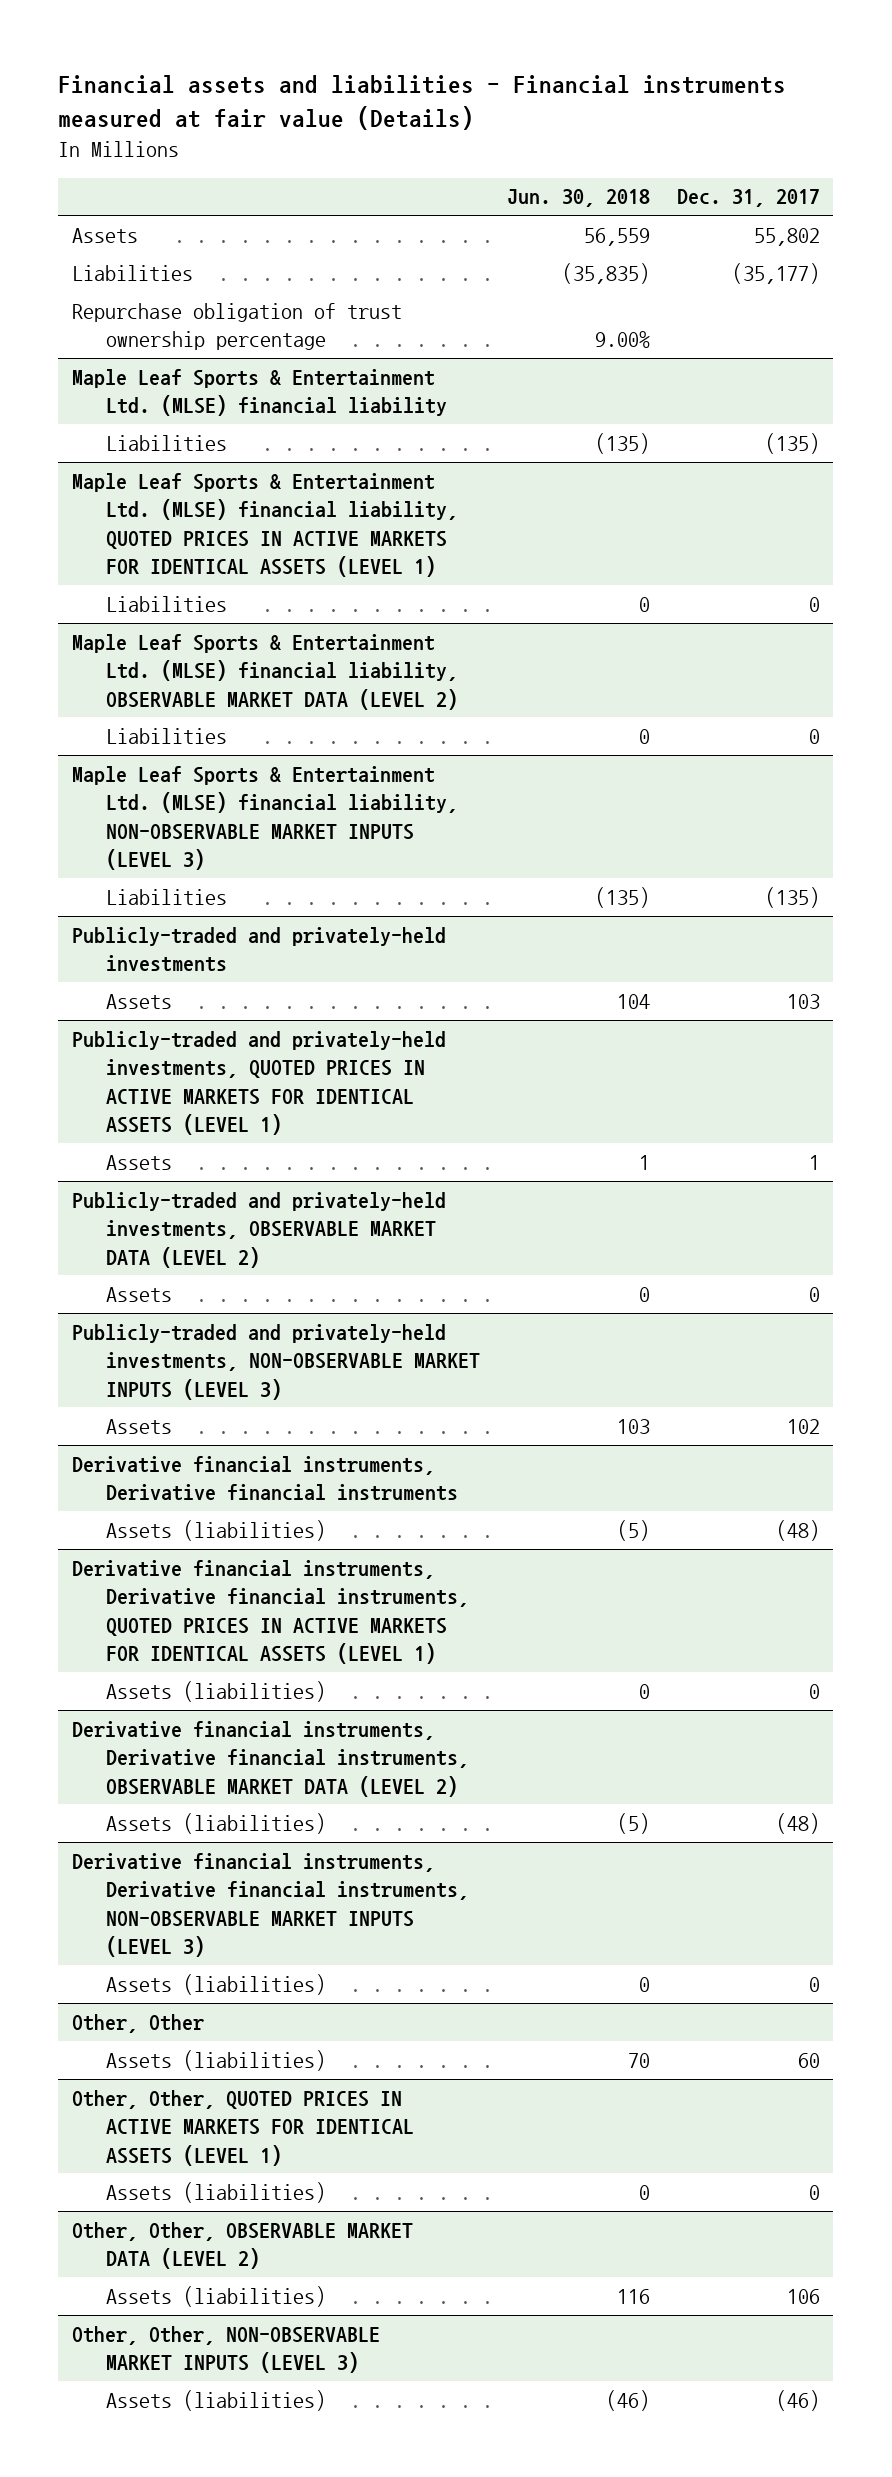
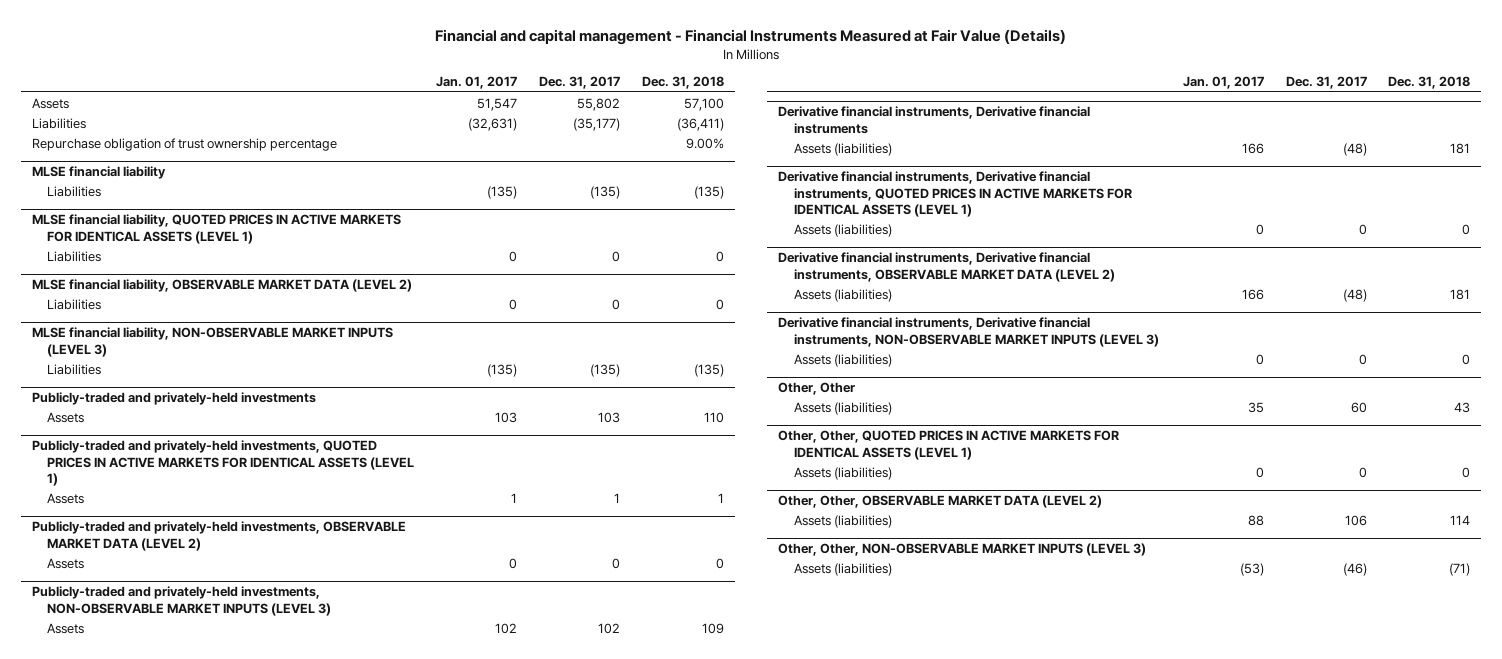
- Financial assets and liabilities - Financial instruments measured at fair value (Details)
+ Financial and capital management - Financial Instruments Measured at Fair Value (Details)
- | Jun. 30, 2018 | Dec. 31, 2017
+ | Jan. 01, 2017 | Dec. 31, 2017 | Dec. 31, 2018
- Maple Leaf Sports & Entertainment Ltd. (MLSE) financial liability
+ MLSE financial liability
- Maple Leaf Sports & Entertainment Ltd. (MLSE) financial liability, QUOTED PRICES IN ACTIVE MARKETS FOR IDENTICAL ASSETS (LEVEL 1)
+ MLSE financial liability, QUOTED PRICES IN ACTIVE MARKETS FOR IDENTICAL ASSETS (LEVEL 1)
- Maple Leaf Sports & Entertainment Ltd. (MLSE) financial liability, OBSERVABLE MARKET DATA (LEVEL 2)
+ MLSE financial liability, OBSERVABLE MARKET DATA (LEVEL 2)
- Maple Leaf Sports & Entertainment Ltd. (MLSE) financial liability, NON-OBSERVABLE MARKET INPUTS (LEVEL 3)
+ MLSE financial liability, NON-OBSERVABLE MARKET INPUTS (LEVEL 3)

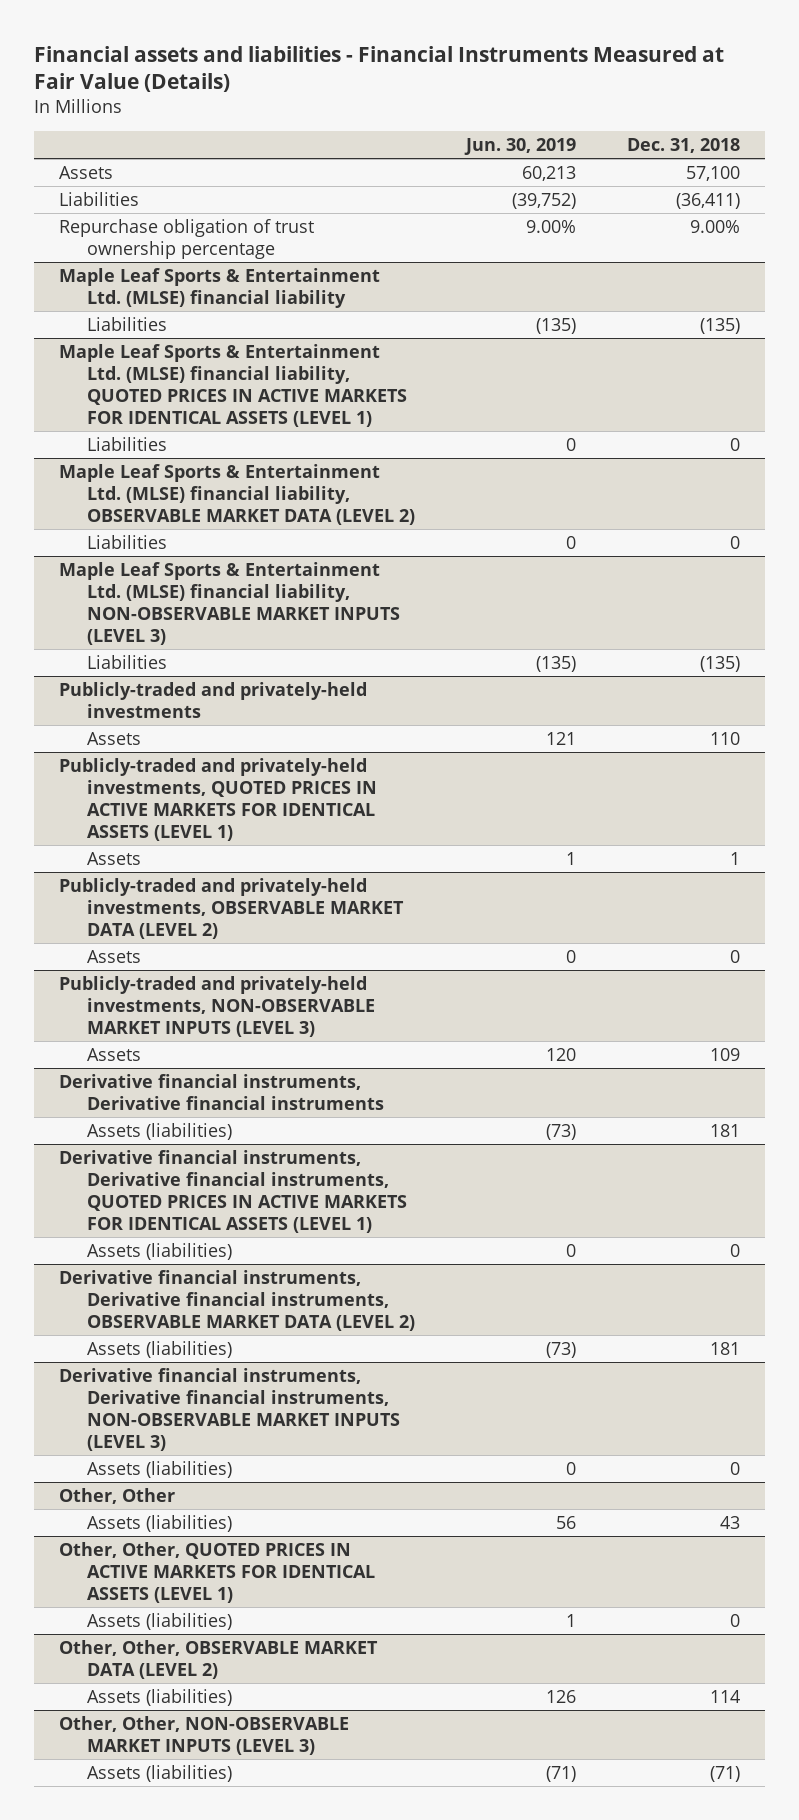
- Financial and capital management - Financial Instruments Measured at Fair Value (Details)
+ Financial assets and liabilities - Financial Instruments Measured at Fair Value (Details)
- | Jan. 01, 2017 | Dec. 31, 2017 | Dec. 31, 2018
+ | Jun. 30, 2019 | Dec. 31, 2018
- MLSE financial liability
+ Maple Leaf Sports & Entertainment Ltd. (MLSE) financial liability
- MLSE financial liability, QUOTED PRICES IN ACTIVE MARKETS FOR IDENTICAL ASSETS (LEVEL 1)
+ Maple Leaf Sports & Entertainment Ltd. (MLSE) financial liability, QUOTED PRICES IN ACTIVE MARKETS FOR IDENTICAL ASSETS (LEVEL 1)
- MLSE financial liability, OBSERVABLE MARKET DATA (LEVEL 2)
+ Maple Leaf Sports & Entertainment Ltd. (MLSE) financial liability, OBSERVABLE MARKET DATA (LEVEL 2)
- MLSE financial liability, NON-OBSERVABLE MARKET INPUTS (LEVEL 3)
+ Maple Leaf Sports & Entertainment Ltd. (MLSE) financial liability, NON-OBSERVABLE MARKET INPUTS (LEVEL 3)

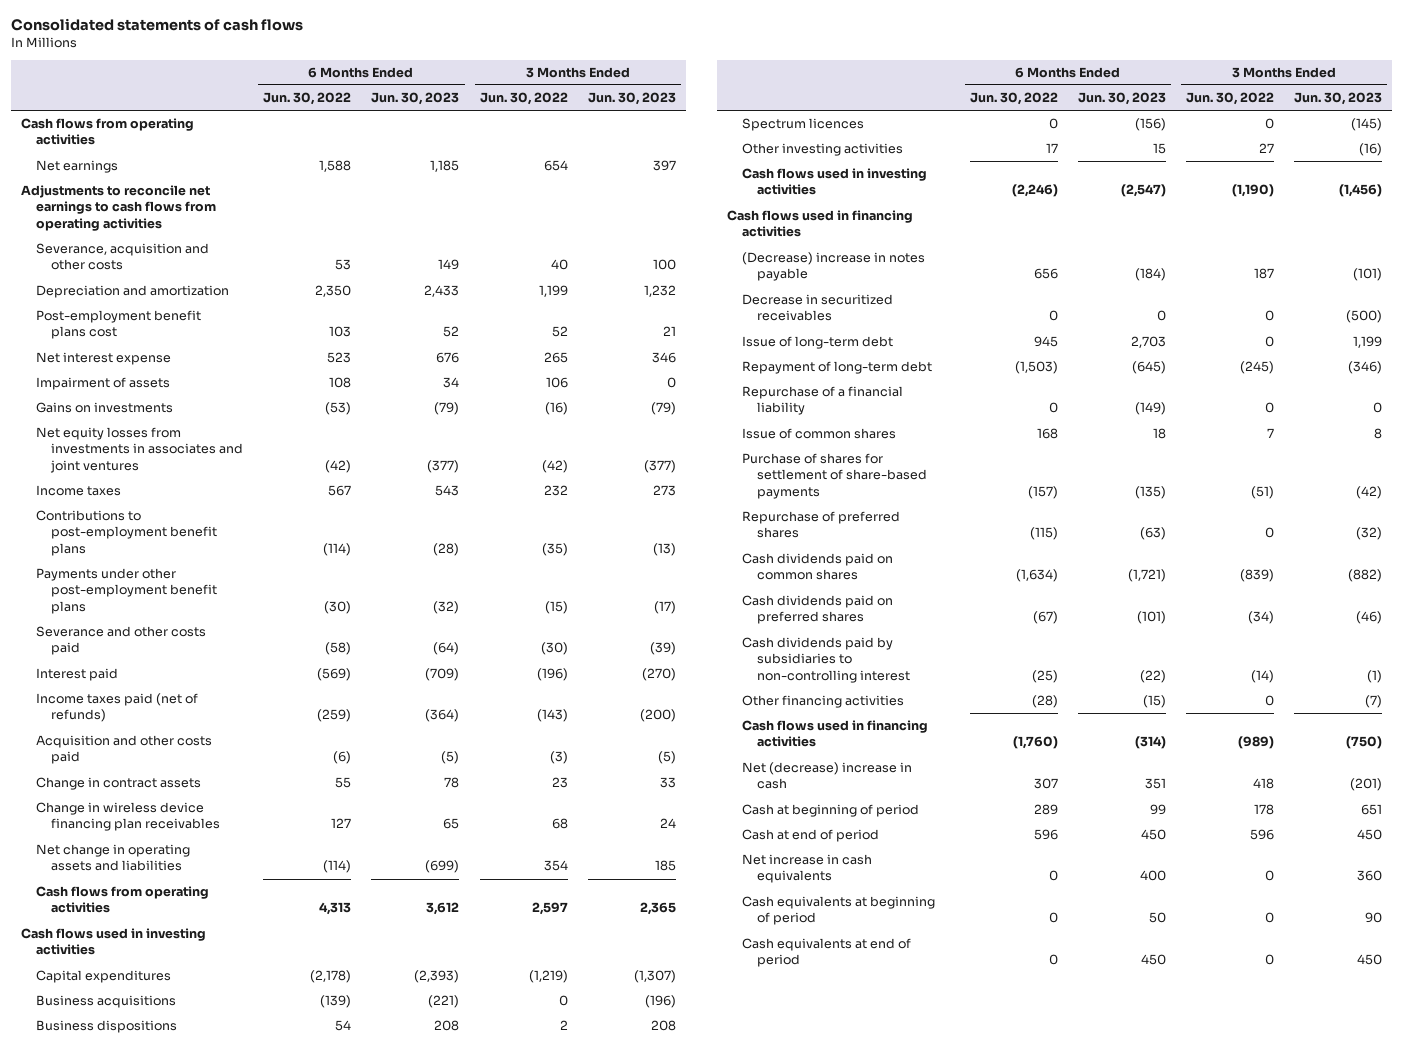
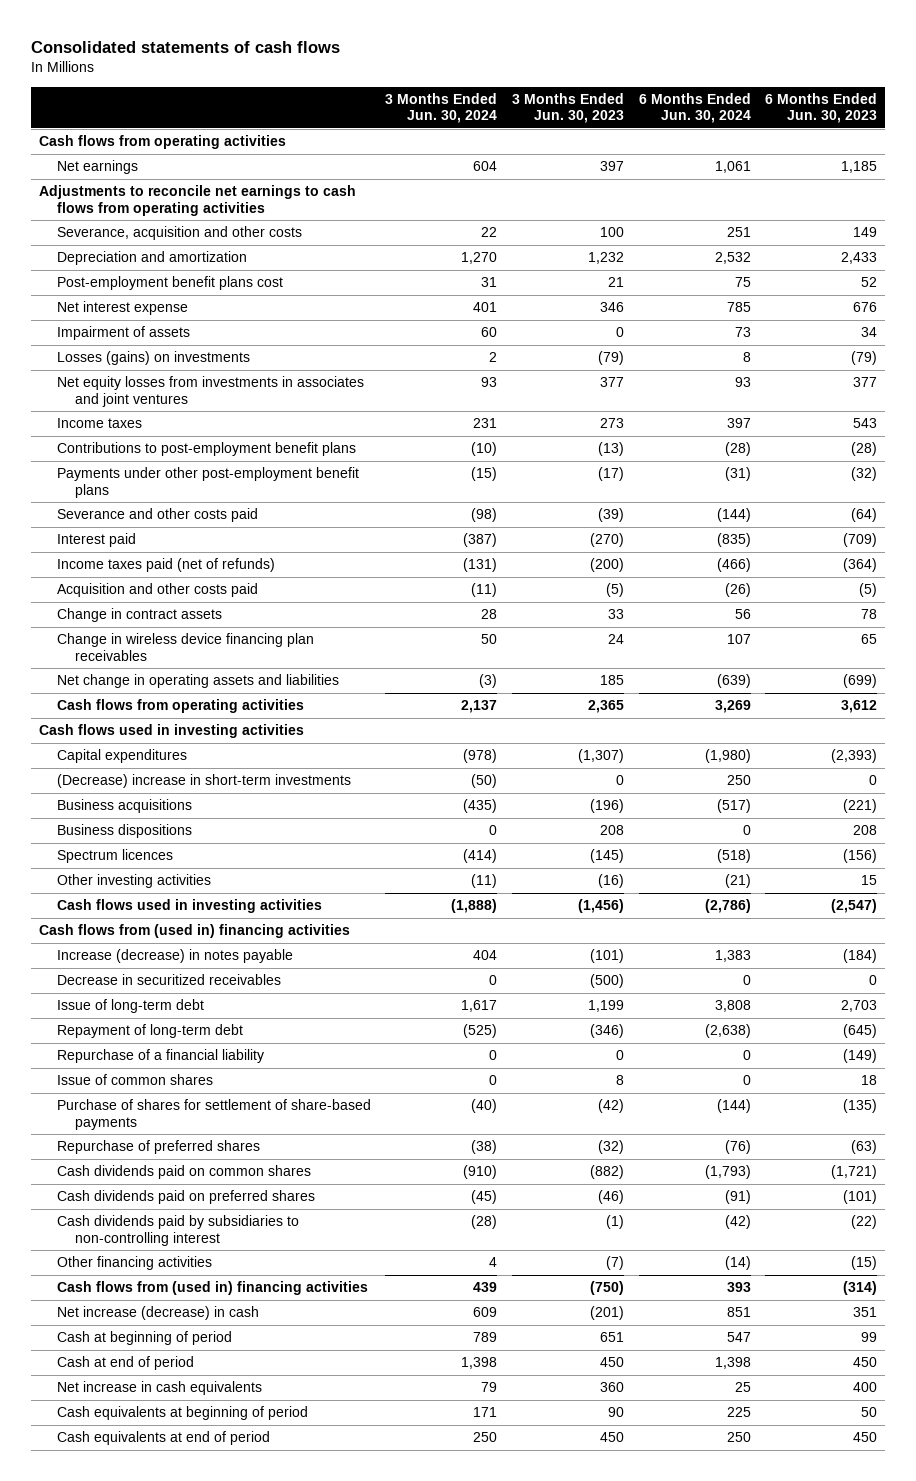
- | 6 Months Ended Jun. 30, 2022 | 6 Months Ended Jun. 30, 2023 | 3 Months Ended Jun. 30, 2022 | 3 Months Ended Jun. 30, 2023
+ | 3 Months Ended Jun. 30, 2024 | 3 Months Ended Jun. 30, 2023 | 6 Months Ended Jun. 30, 2024 | 6 Months Ended Jun. 30, 2023
- Gains on investments | (53) | (79) | (16) | (79)
- Net equity losses from investments in associates and joint ventures | (42) | (377) | (42) | (377)
+ Losses (gains) on investments | 2 | (79) | 8 | (79)
+ Net equity losses from investments in associates and joint ventures | 93 | 377 | 93 | 377
+ (Decrease) increase in short-term investments | (50) | 0 | 250 | 0
- Cash flows used in financing activities
- (Decrease) increase in notes payable | 656 | (184) | 187 | (101)
+ Cash flows from (used in) financing activities
+ Increase (decrease) in notes payable | 404 | (101) | 1,383 | (184)
- Cash flows used in financing activities | (1,760) | (314) | (989) | (750)
- Net (decrease) increase in cash | 307 | 351 | 418 | (201)
+ Cash flows from (used in) financing activities | 439 | (750) | 393 | (314)
+ Net increase (decrease) in cash | 609 | (201) | 851 | 351

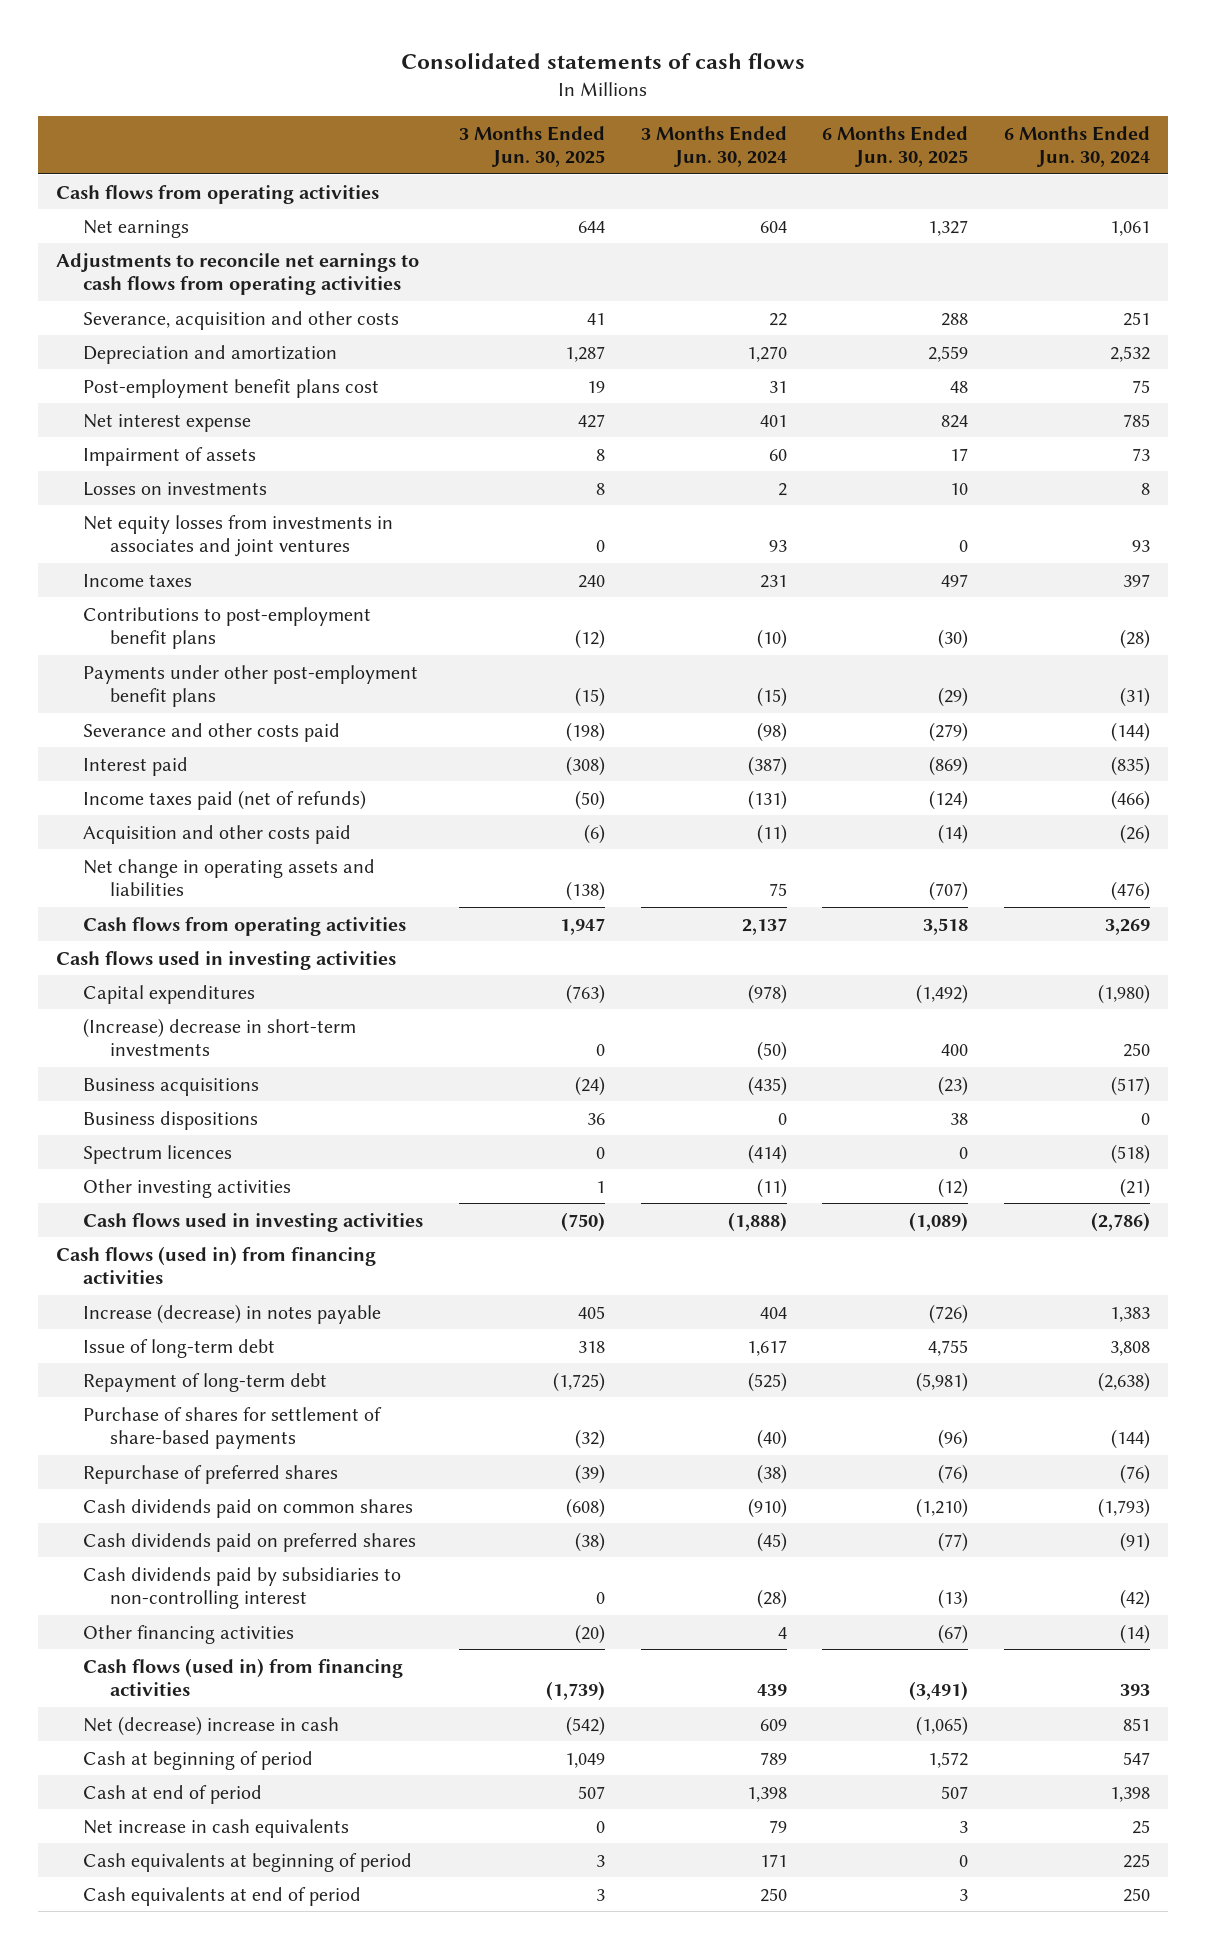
- | 3 Months Ended Jun. 30, 2024 | 3 Months Ended Jun. 30, 2023 | 6 Months Ended Jun. 30, 2024 | 6 Months Ended Jun. 30, 2023
+ | 3 Months Ended Jun. 30, 2025 | 3 Months Ended Jun. 30, 2024 | 6 Months Ended Jun. 30, 2025 | 6 Months Ended Jun. 30, 2024
- Losses (gains) on investments | 2 | (79) | 8 | (79)
+ Losses on investments | 8 | 2 | 10 | 8
- Change in contract assets | 28 | 33 | 56 | 78
- Change in wireless device financing plan receivables | 50 | 24 | 107 | 65
- Net change in operating assets and liabilities | (3) | 185 | (639) | (699)
+ Net change in operating assets and liabilities | (138) | 75 | (707) | (476)
- (Decrease) increase in short-term investments | (50) | 0 | 250 | 0
+ (Increase) decrease in short-term investments | 0 | (50) | 400 | 250
- Cash flows from (used in) financing activities
+ Cash flows (used in) from financing activities
- Decrease in securitized receivables | 0 | (500) | 0 | 0
- Repurchase of a financial liability | 0 | 0 | 0 | (149)
- Issue of common shares | 0 | 8 | 0 | 18
- Cash flows from (used in) financing activities | 439 | (750) | 393 | (314)
- Net increase (decrease) in cash | 609 | (201) | 851 | 351
+ Cash flows (used in) from financing activities | (1,739) | 439 | (3,491) | 393
+ Net (decrease) increase in cash | (542) | 609 | (1,065) | 851

